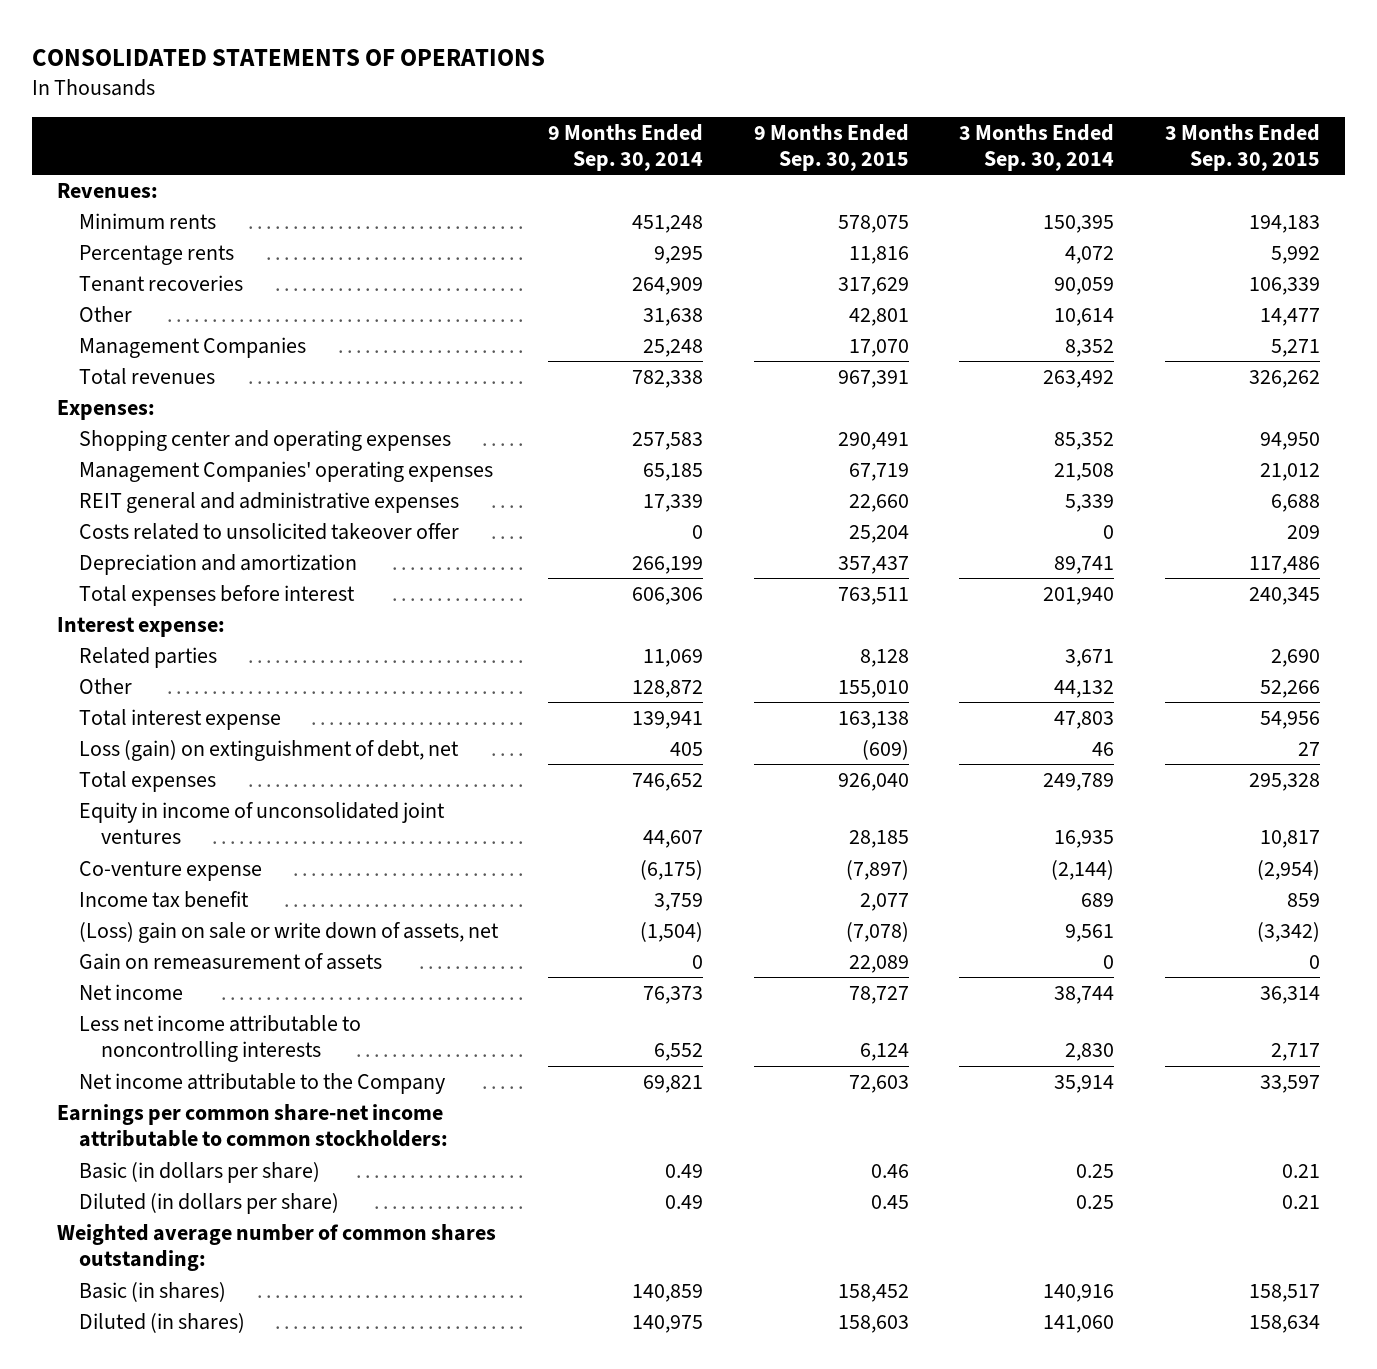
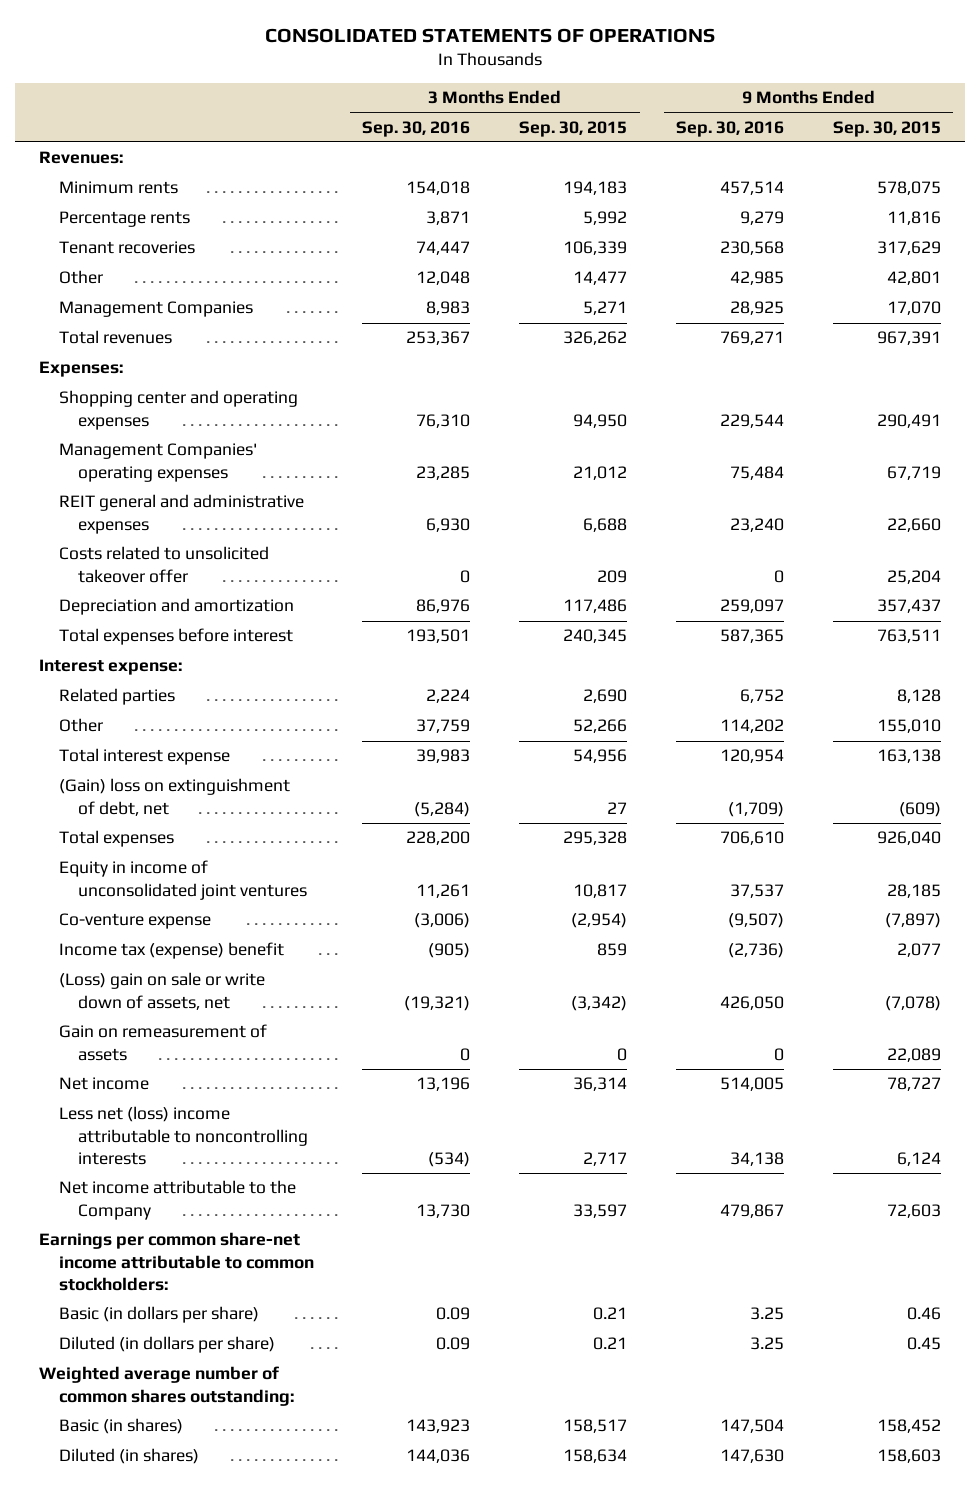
- | 9 Months Ended Sep. 30, 2014 | 9 Months Ended Sep. 30, 2015 | 3 Months Ended Sep. 30, 2014 | 3 Months Ended Sep. 30, 2015
+ | 3 Months Ended Sep. 30, 2016 | 3 Months Ended Sep. 30, 2015 | 9 Months Ended Sep. 30, 2016 | 9 Months Ended Sep. 30, 2015
- Loss (gain) on extinguishment of debt, net | 405 | (609) | 46 | 27
+ (Gain) loss on extinguishment of debt, net | (5,284) | 27 | (1,709) | (609)
- Income tax benefit | 3,759 | 2,077 | 689 | 859
+ Income tax (expense) benefit | (905) | 859 | (2,736) | 2,077
- Less net income attributable to noncontrolling interests | 6,552 | 6,124 | 2,830 | 2,717
+ Less net (loss) income attributable to noncontrolling interests | (534) | 2,717 | 34,138 | 6,124

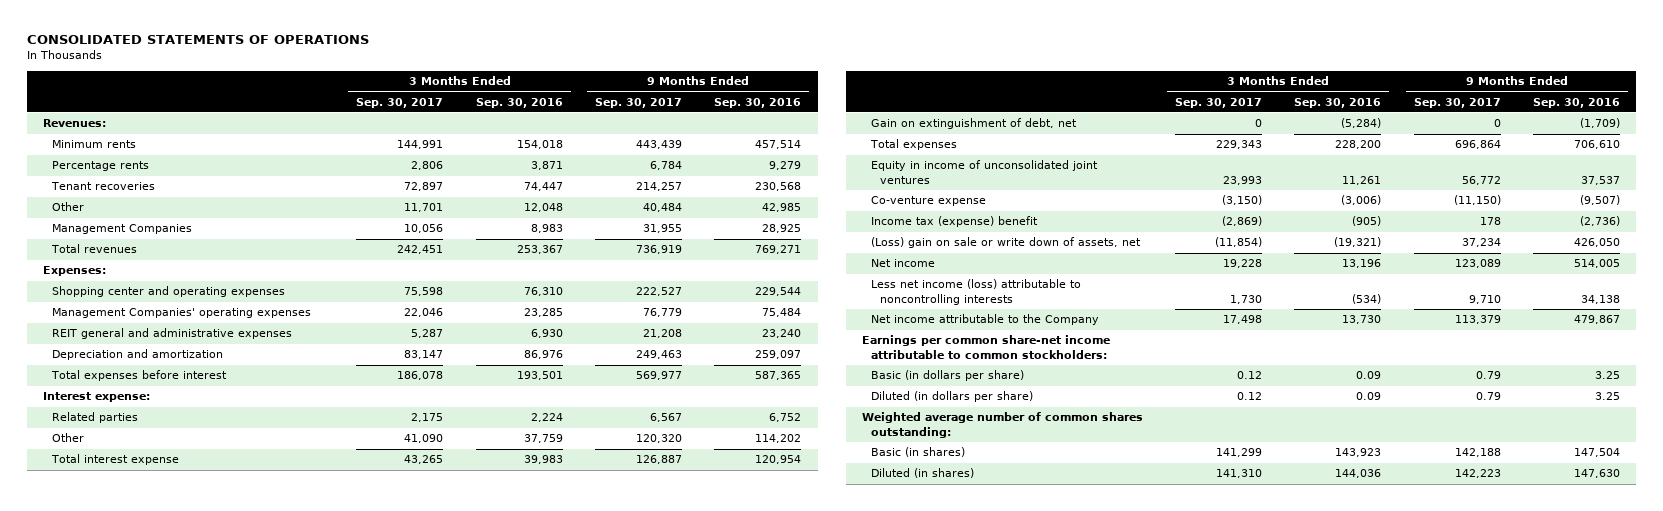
- | 3 Months Ended Sep. 30, 2016 | 3 Months Ended Sep. 30, 2015 | 9 Months Ended Sep. 30, 2016 | 9 Months Ended Sep. 30, 2015
+ | 3 Months Ended Sep. 30, 2017 | 3 Months Ended Sep. 30, 2016 | 9 Months Ended Sep. 30, 2017 | 9 Months Ended Sep. 30, 2016
- Costs related to unsolicited takeover offer | 0 | 209 | 0 | 25,204
- (Gain) loss on extinguishment of debt, net | (5,284) | 27 | (1,709) | (609)
+ Gain on extinguishment of debt, net | 0 | (5,284) | 0 | (1,709)
- Gain on remeasurement of assets | 0 | 0 | 0 | 22,089
- Less net (loss) income attributable to noncontrolling interests | (534) | 2,717 | 34,138 | 6,124
+ Less net income (loss) attributable to noncontrolling interests | 1,730 | (534) | 9,710 | 34,138

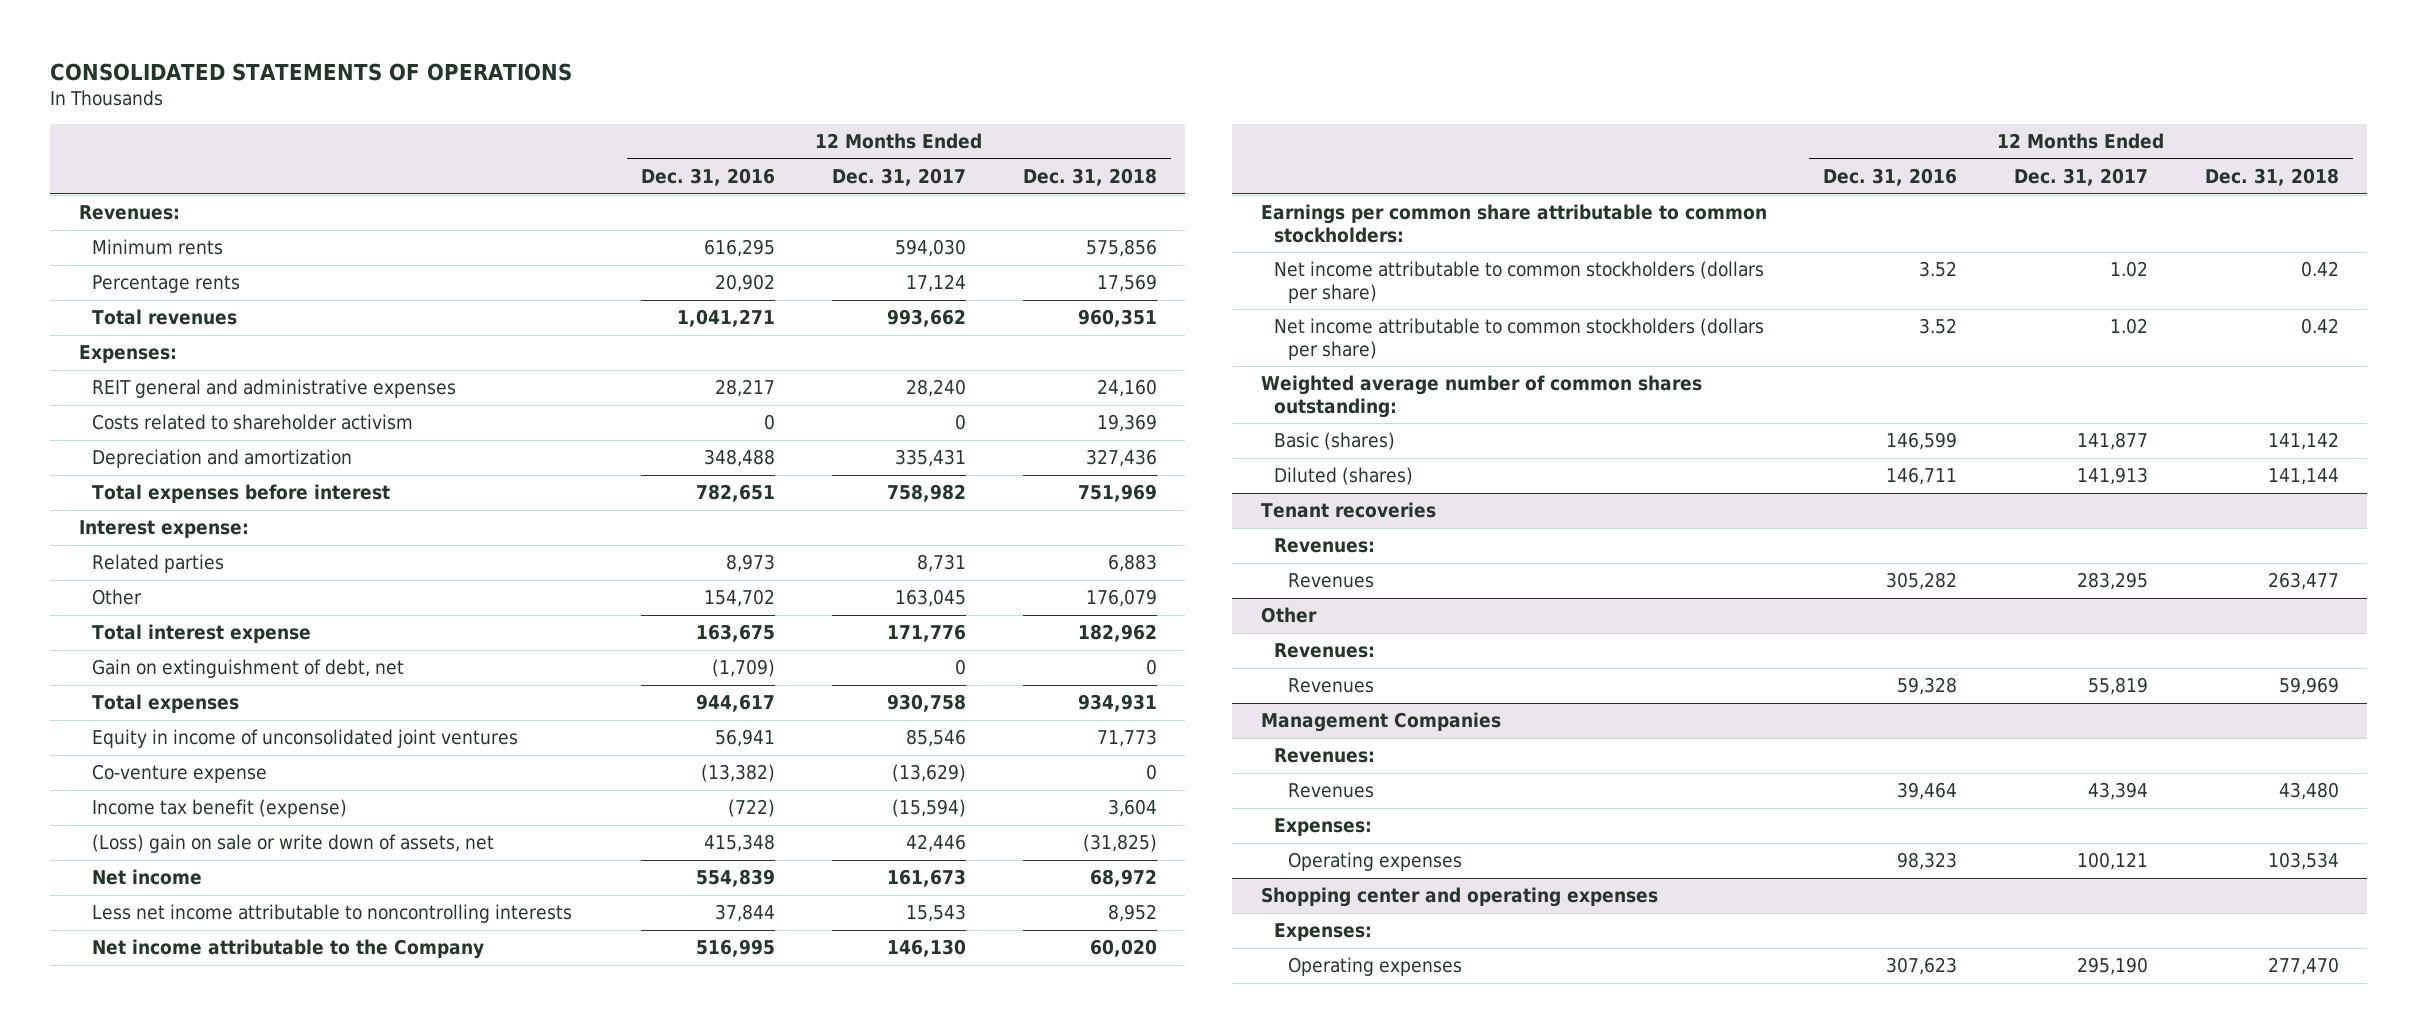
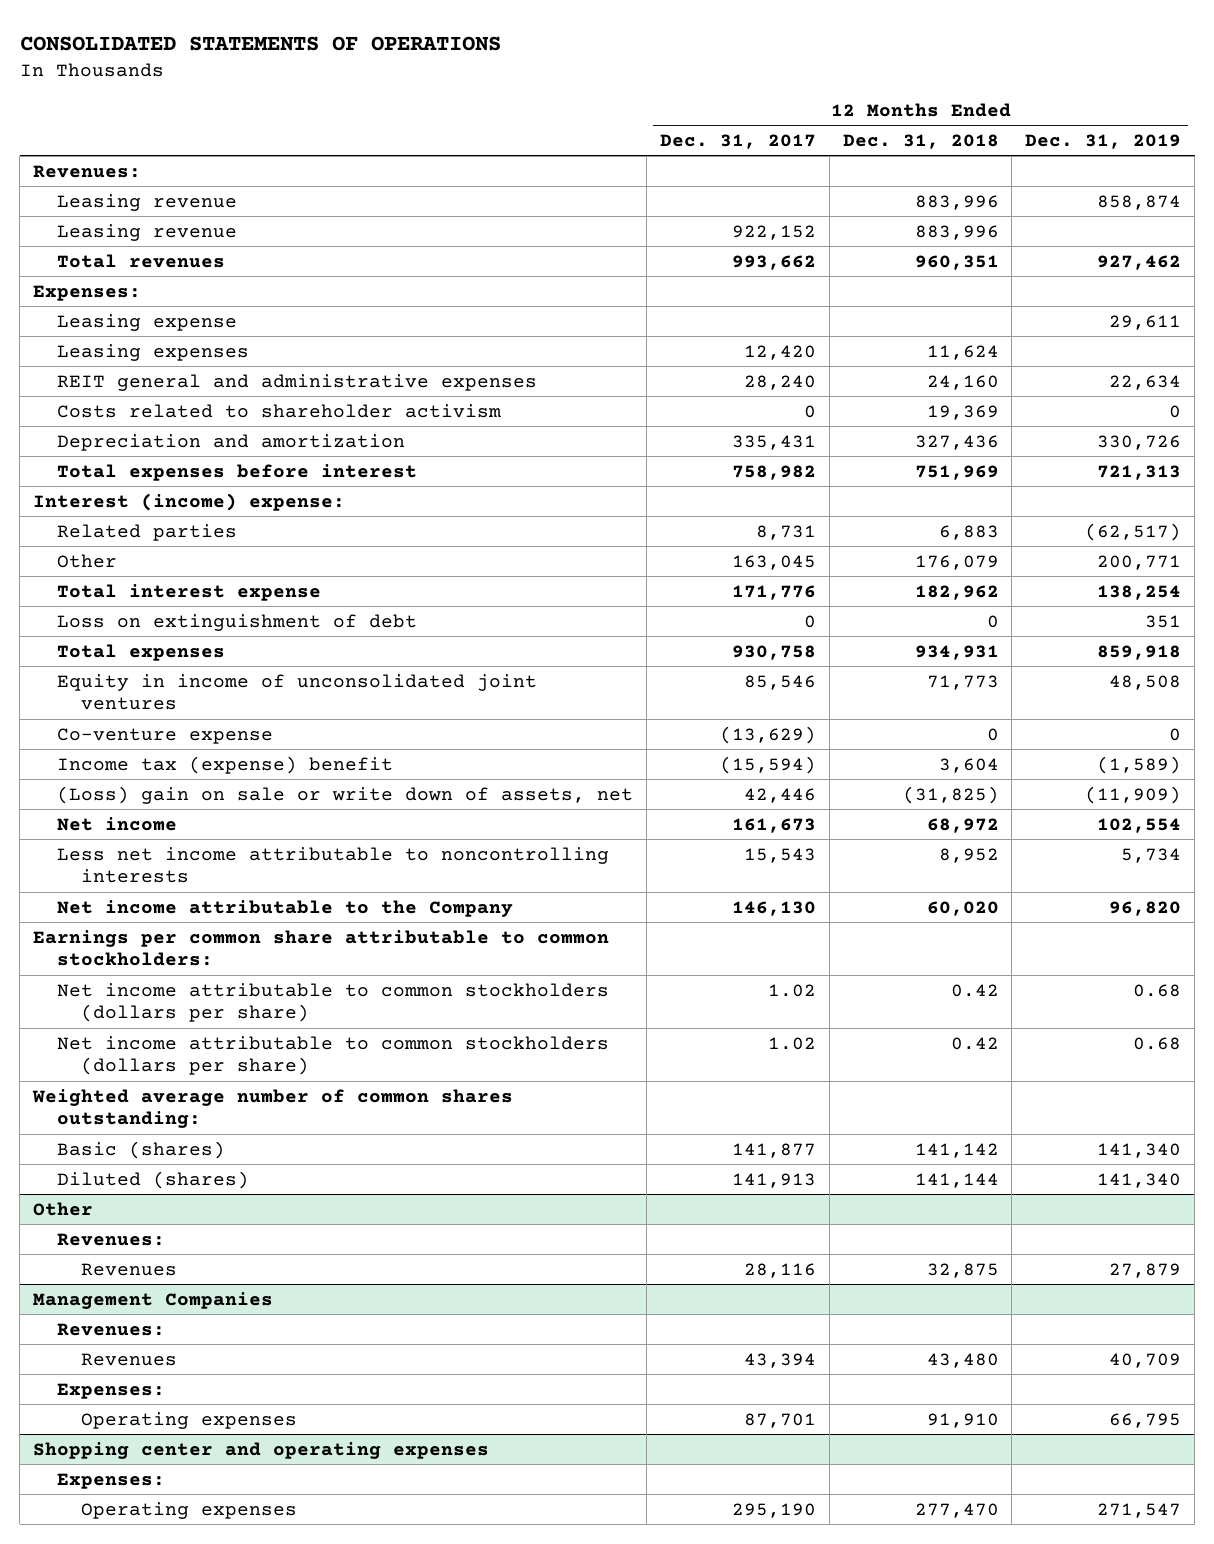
- | 12 Months Ended Dec. 31, 2016 | 12 Months Ended Dec. 31, 2017 | 12 Months Ended Dec. 31, 2018
+ | 12 Months Ended Dec. 31, 2017 | 12 Months Ended Dec. 31, 2018 | 12 Months Ended Dec. 31, 2019
- Minimum rents | 616,295 | 594,030 | 575,856
- Percentage rents | 20,902 | 17,124 | 17,569
+ Leasing revenue | | 883,996 | 858,874
+ Leasing revenue | 922,152 | 883,996 |
+ Leasing expense | | | 29,611
+ Leasing expenses | 12,420 | 11,624 |
- Interest expense:
+ Interest (income) expense:
- Gain on extinguishment of debt, net | (1,709) | 0 | 0
+ Loss on extinguishment of debt | 0 | 0 | 351
- Income tax benefit (expense) | (722) | (15,594) | 3,604
+ Income tax (expense) benefit | (15,594) | 3,604 | (1,589)
- Tenant recoveries
- Revenues:
- Revenues | 305,282 | 283,295 | 263,477
@ Other
- Revenues | 59,328 | 55,819 | 59,969
+ Revenues | 28,116 | 32,875 | 27,879
@ Management Companies
- Operating expenses | 98,323 | 100,121 | 103,534
+ Operating expenses | 87,701 | 91,910 | 66,795

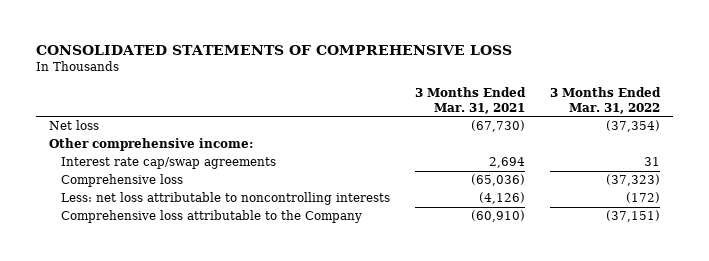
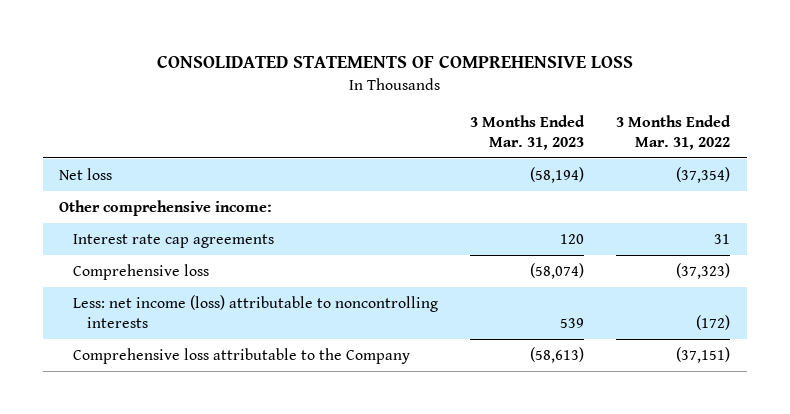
- | 3 Months Ended Mar. 31, 2021 | 3 Months Ended Mar. 31, 2022
+ | 3 Months Ended Mar. 31, 2023 | 3 Months Ended Mar. 31, 2022
- Interest rate cap/swap agreements | 2,694 | 31
+ Interest rate cap agreements | 120 | 31
- Less: net loss attributable to noncontrolling interests | (4,126) | (172)
+ Less: net income (loss) attributable to noncontrolling interests | 539 | (172)

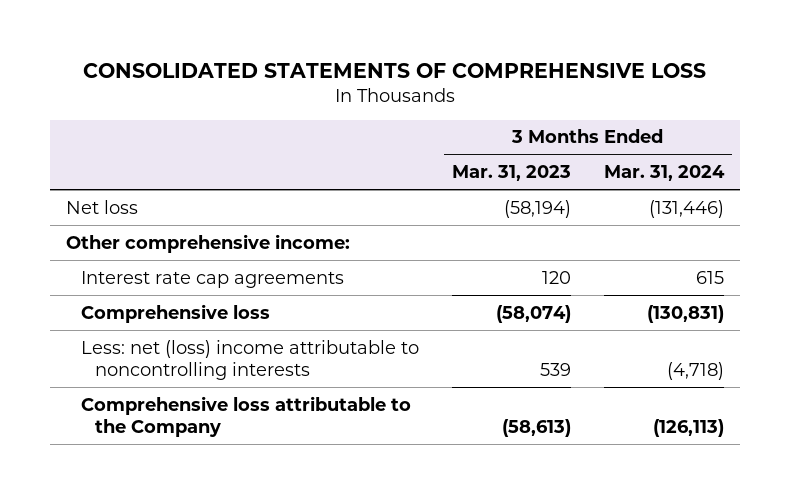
- | 3 Months Ended Mar. 31, 2023 | 3 Months Ended Mar. 31, 2022
+ | 3 Months Ended Mar. 31, 2023 | 3 Months Ended Mar. 31, 2024
- Less: net income (loss) attributable to noncontrolling interests | 539 | (172)
+ Less: net (loss) income attributable to noncontrolling interests | 539 | (4,718)

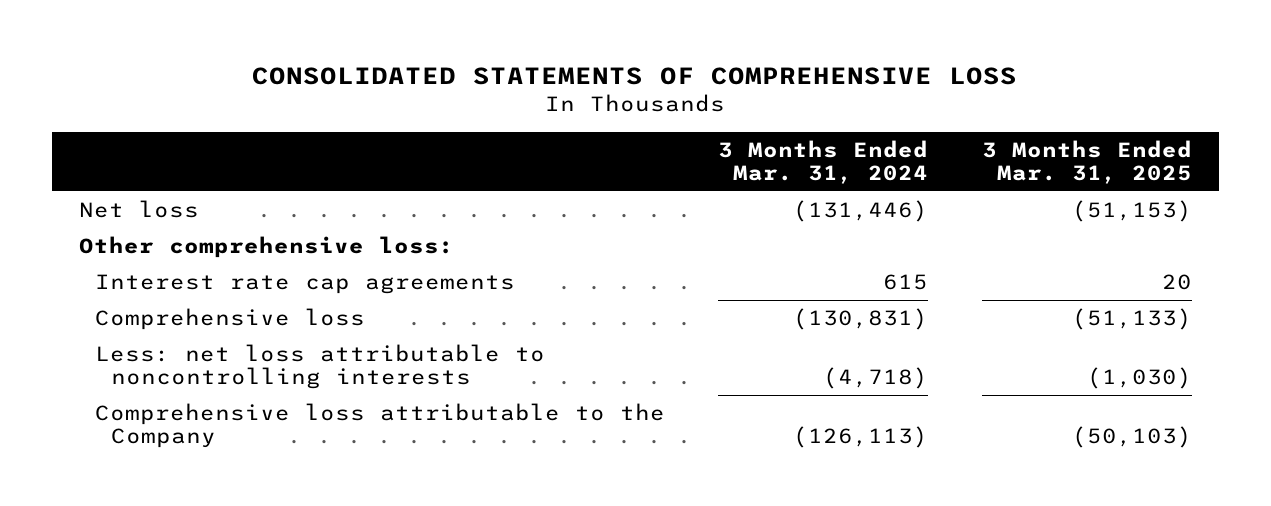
- | 3 Months Ended Mar. 31, 2023 | 3 Months Ended Mar. 31, 2024
+ | 3 Months Ended Mar. 31, 2024 | 3 Months Ended Mar. 31, 2025
- Other comprehensive income:
+ Other comprehensive loss:
- Less: net (loss) income attributable to noncontrolling interests | 539 | (4,718)
+ Less: net loss attributable to noncontrolling interests | (4,718) | (1,030)

